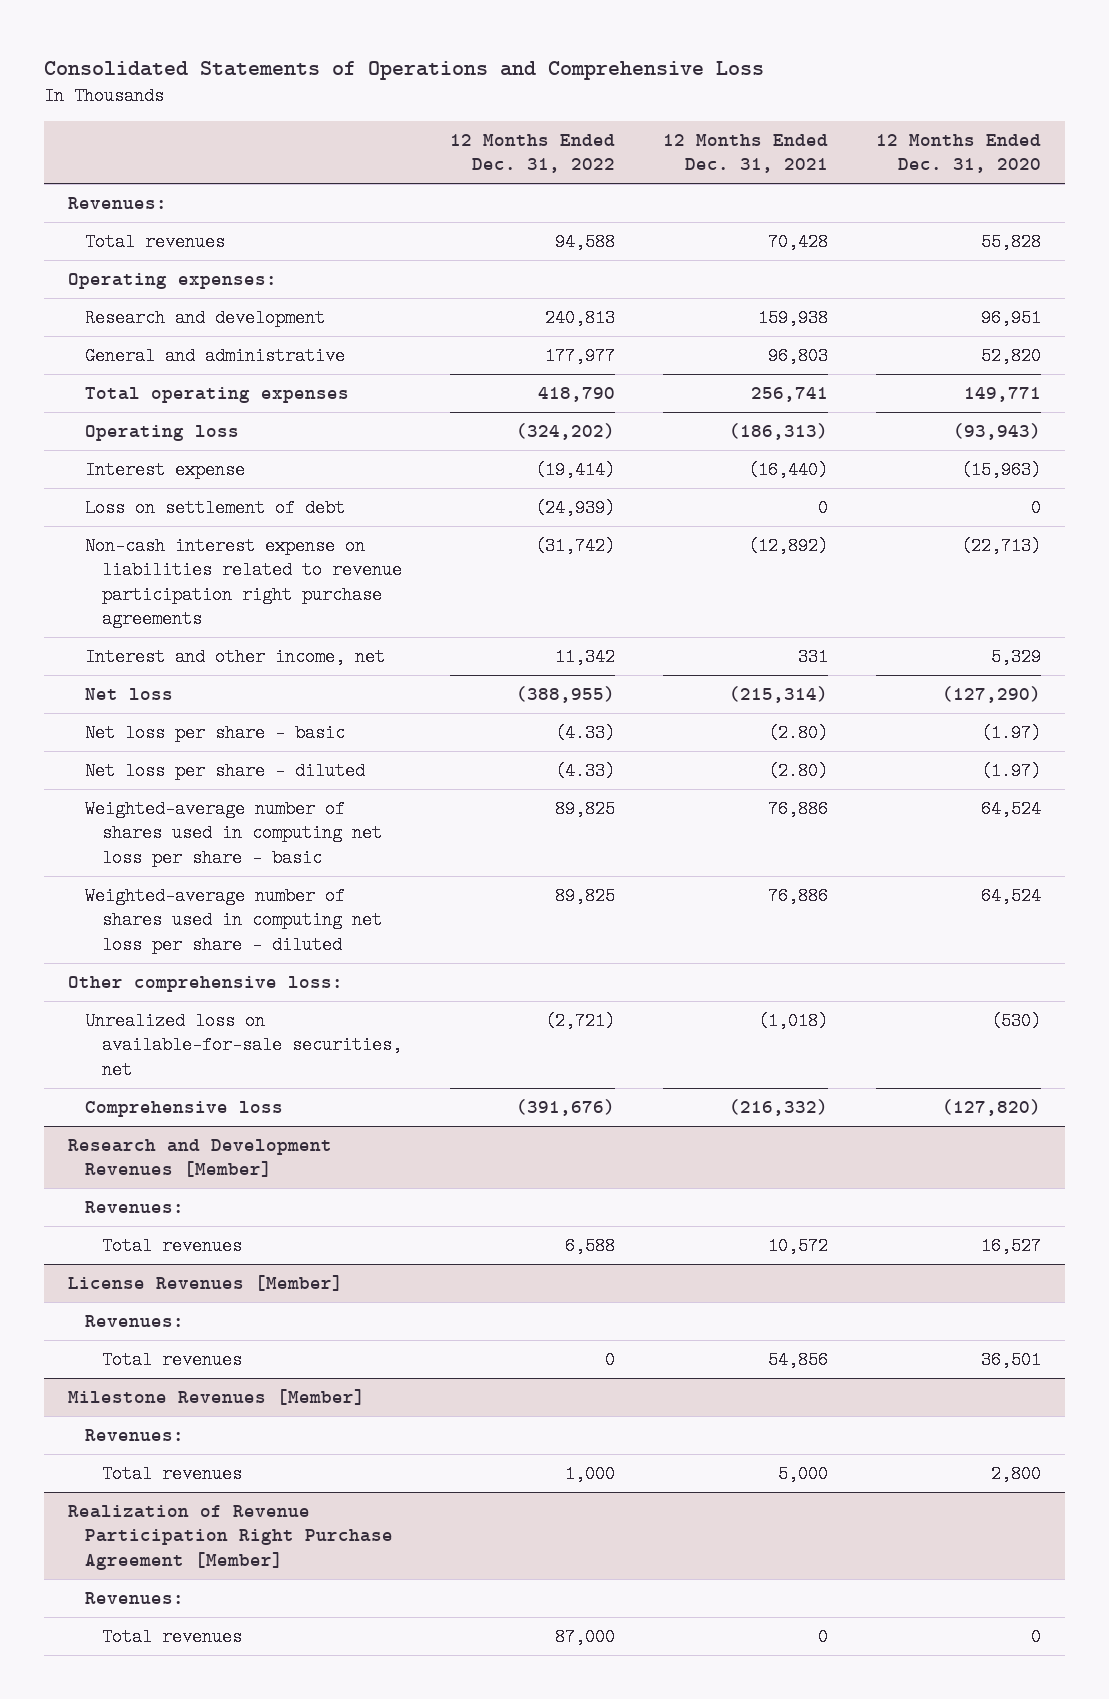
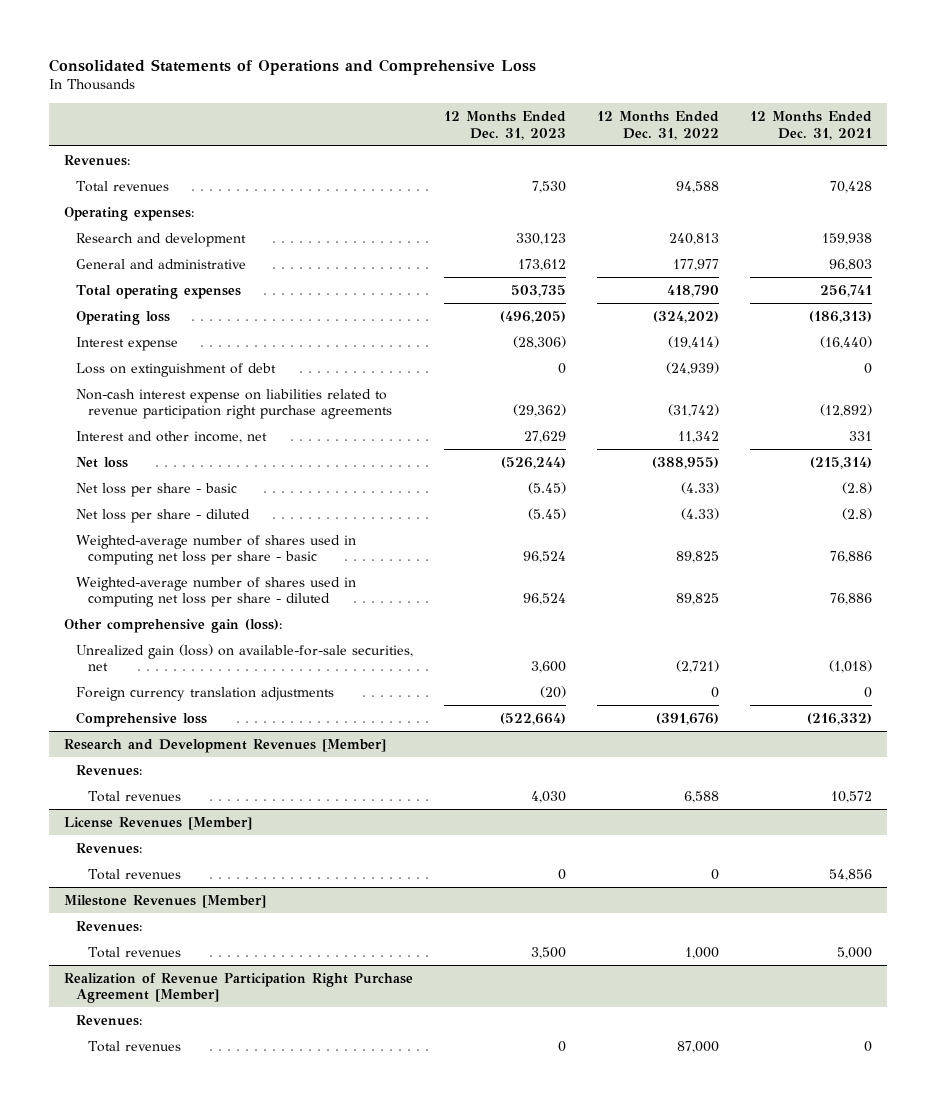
- | 12 Months Ended Dec. 31, 2022 | 12 Months Ended Dec. 31, 2021 | 12 Months Ended Dec. 31, 2020
+ | 12 Months Ended Dec. 31, 2023 | 12 Months Ended Dec. 31, 2022 | 12 Months Ended Dec. 31, 2021
- Loss on settlement of debt | (24,939) | 0 | 0
+ Loss on extinguishment of debt | 0 | (24,939) | 0
- Net loss per share - basic | (4.33) | (2.80) | (1.97)
- Net loss per share - diluted | (4.33) | (2.80) | (1.97)
+ Net loss per share - basic | (5.45) | (4.33) | (2.8)
+ Net loss per share - diluted | (5.45) | (4.33) | (2.8)
- Other comprehensive loss:
- Unrealized loss on available-for-sale securities, net | (2,721) | (1,018) | (530)
+ Other comprehensive gain (loss):
+ Unrealized gain (loss) on available-for-sale securities, net | 3,600 | (2,721) | (1,018)
+ Foreign currency translation adjustments | (20) | 0 | 0

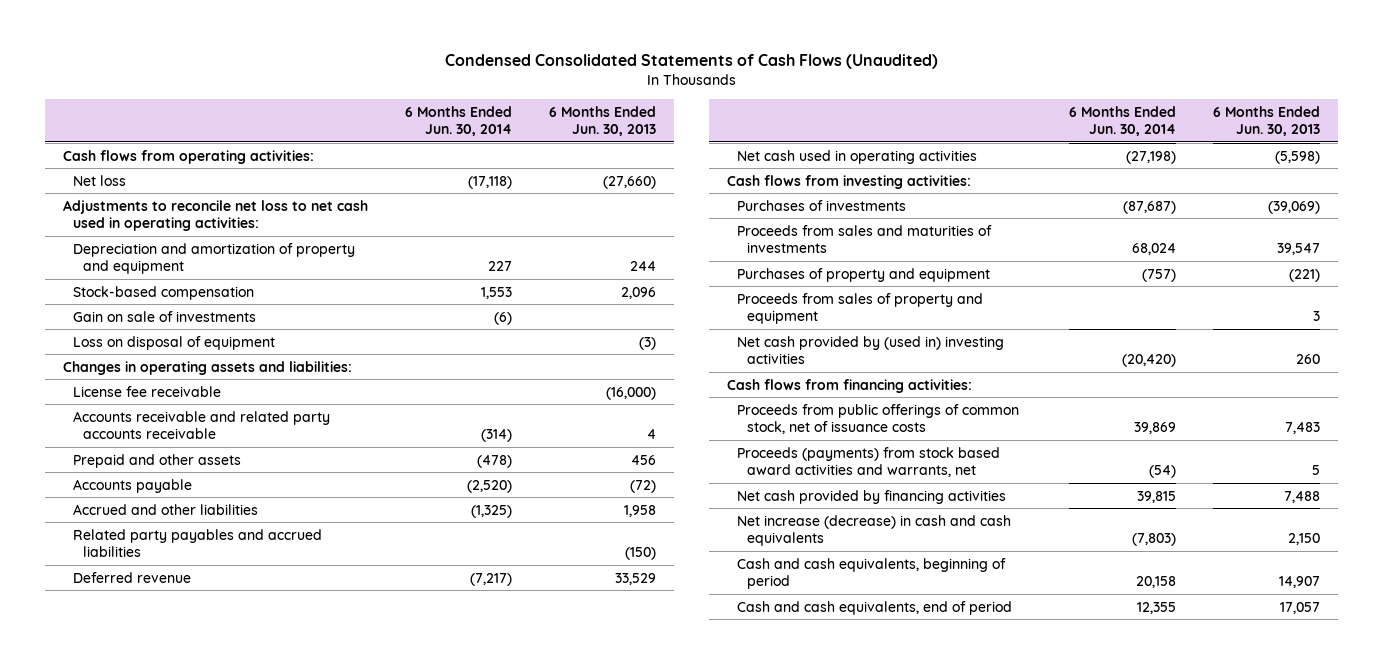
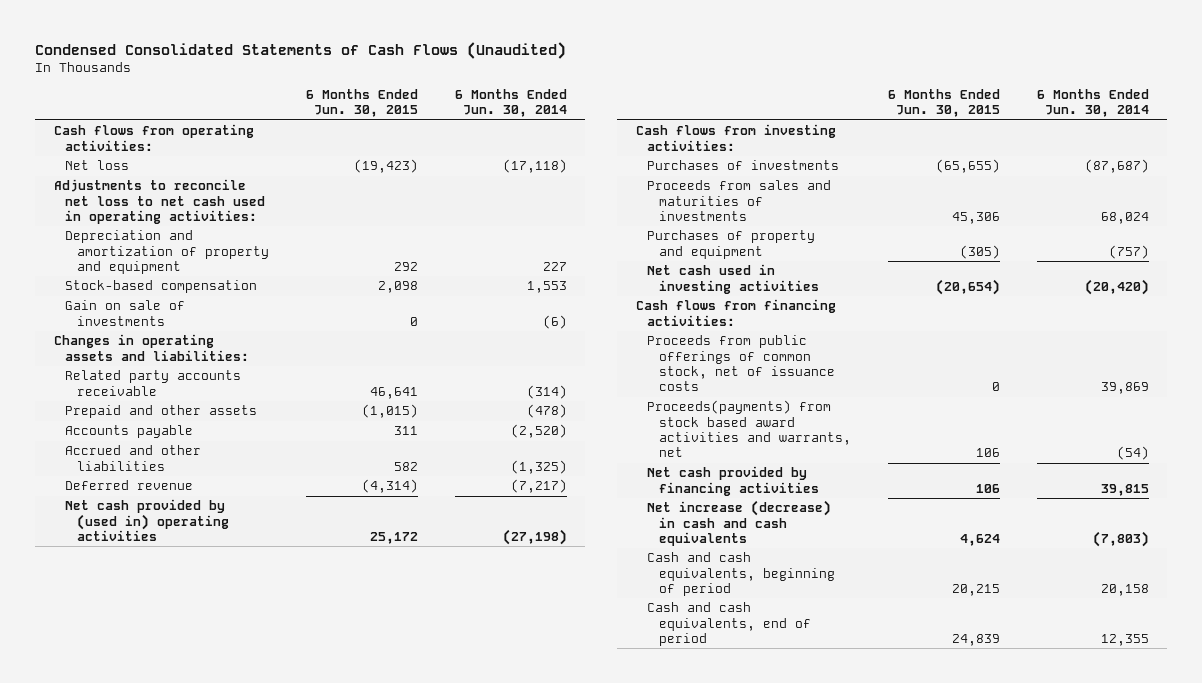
- | 6 Months Ended Jun. 30, 2014 | 6 Months Ended Jun. 30, 2013
+ | 6 Months Ended Jun. 30, 2015 | 6 Months Ended Jun. 30, 2014
- Loss on disposal of equipment | | (3)
- License fee receivable | | (16,000)
- Accounts receivable and related party accounts receivable | (314) | 4
+ Related party accounts receivable | 46,641 | (314)
- Related party payables and accrued liabilities | | (150)
- Net cash used in operating activities | (27,198) | (5,598)
+ Net cash provided by (used in) operating activities | 25,172 | (27,198)
- Proceeds from sales of property and equipment | | 3
- Net cash provided by (used in) investing activities | (20,420) | 260
+ Net cash used in investing activities | (20,654) | (20,420)
- Proceeds (payments) from stock based award activities and warrants, net | (54) | 5
+ Proceeds(payments) from stock based award activities and warrants, net | 106 | (54)

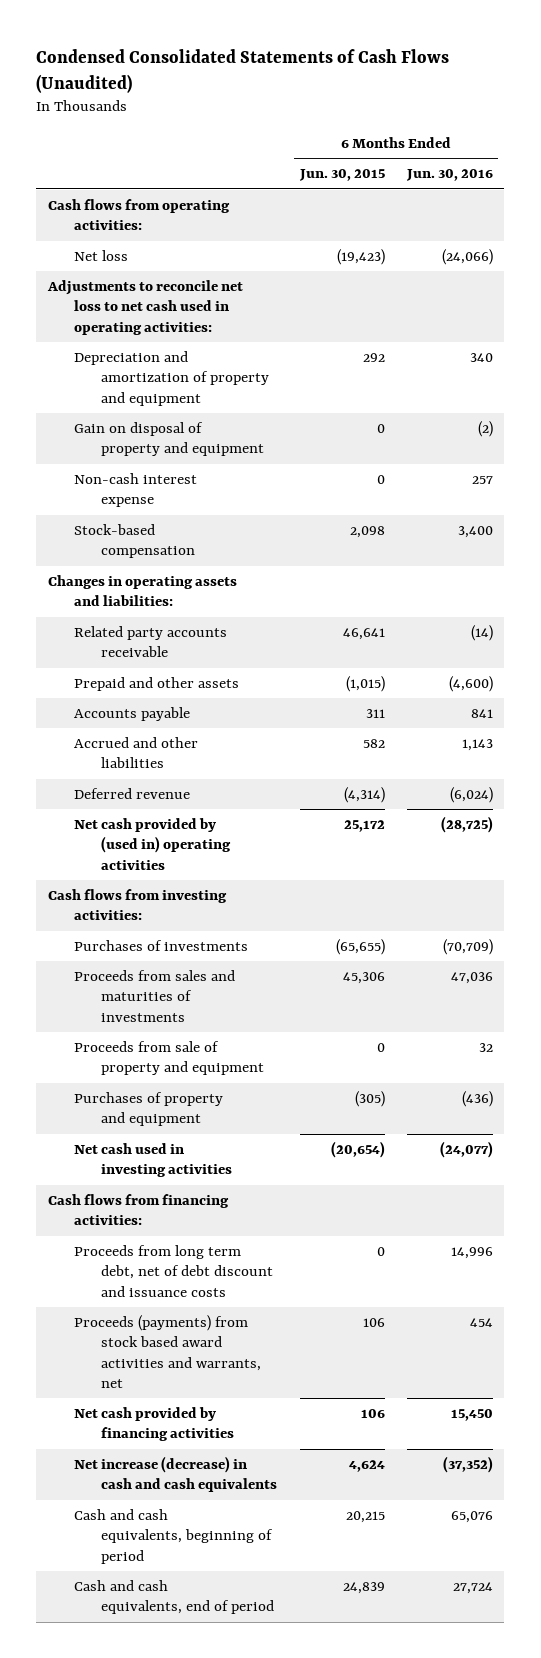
- | 6 Months Ended Jun. 30, 2015 | 6 Months Ended Jun. 30, 2014
+ | 6 Months Ended Jun. 30, 2015 | 6 Months Ended Jun. 30, 2016
+ Gain on disposal of property and equipment | 0 | (2)
+ Non-cash interest expense | 0 | 257
- Gain on sale of investments | 0 | (6)
+ Proceeds from sale of property and equipment | 0 | 32
- Proceeds from public offerings of common stock, net of issuance costs | 0 | 39,869
- Proceeds(payments) from stock based award activities and warrants, net | 106 | (54)
+ Proceeds from long term debt, net of debt discount and issuance costs | 0 | 14,996
+ Proceeds (payments) from stock based award activities and warrants, net | 106 | 454

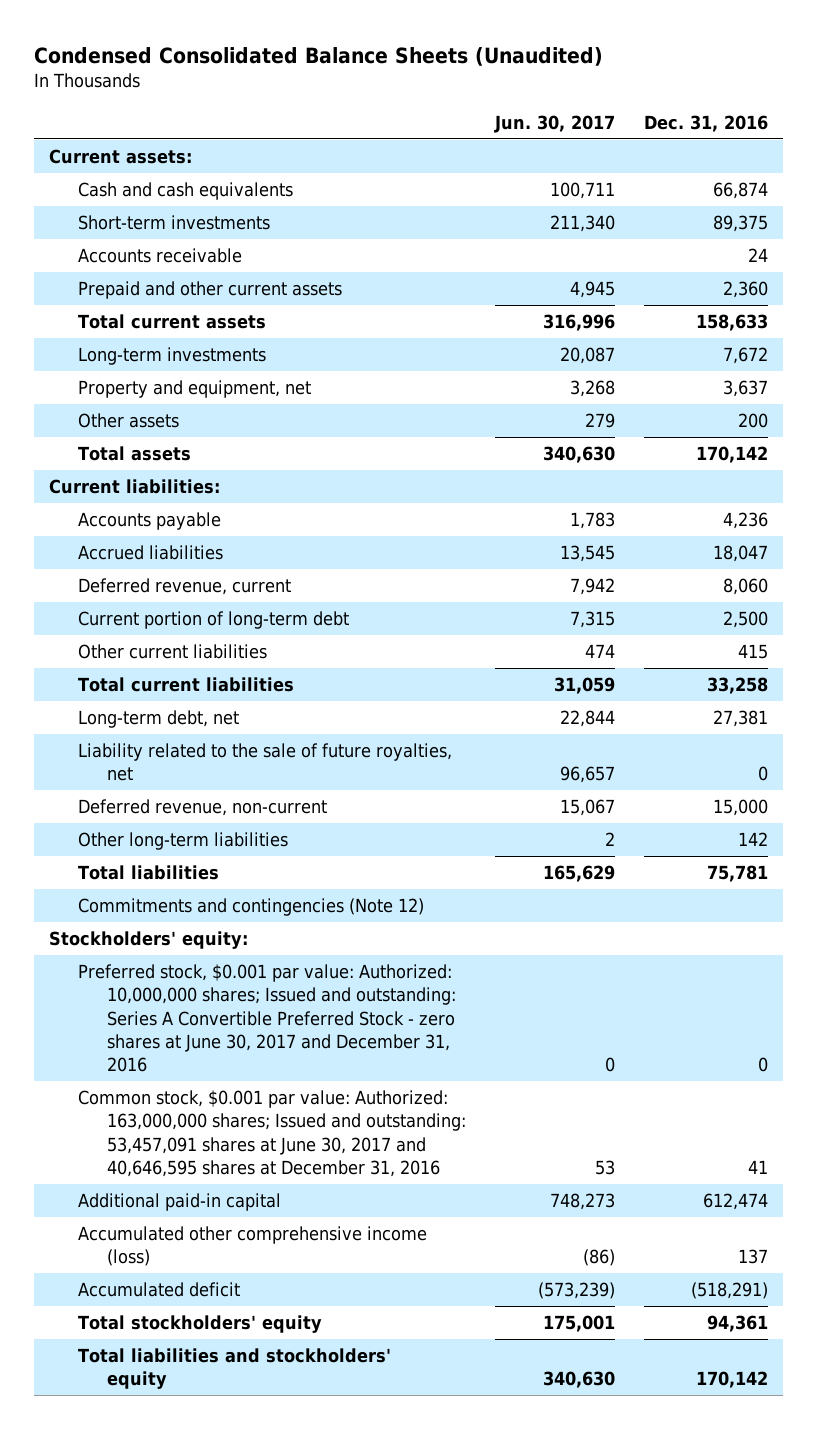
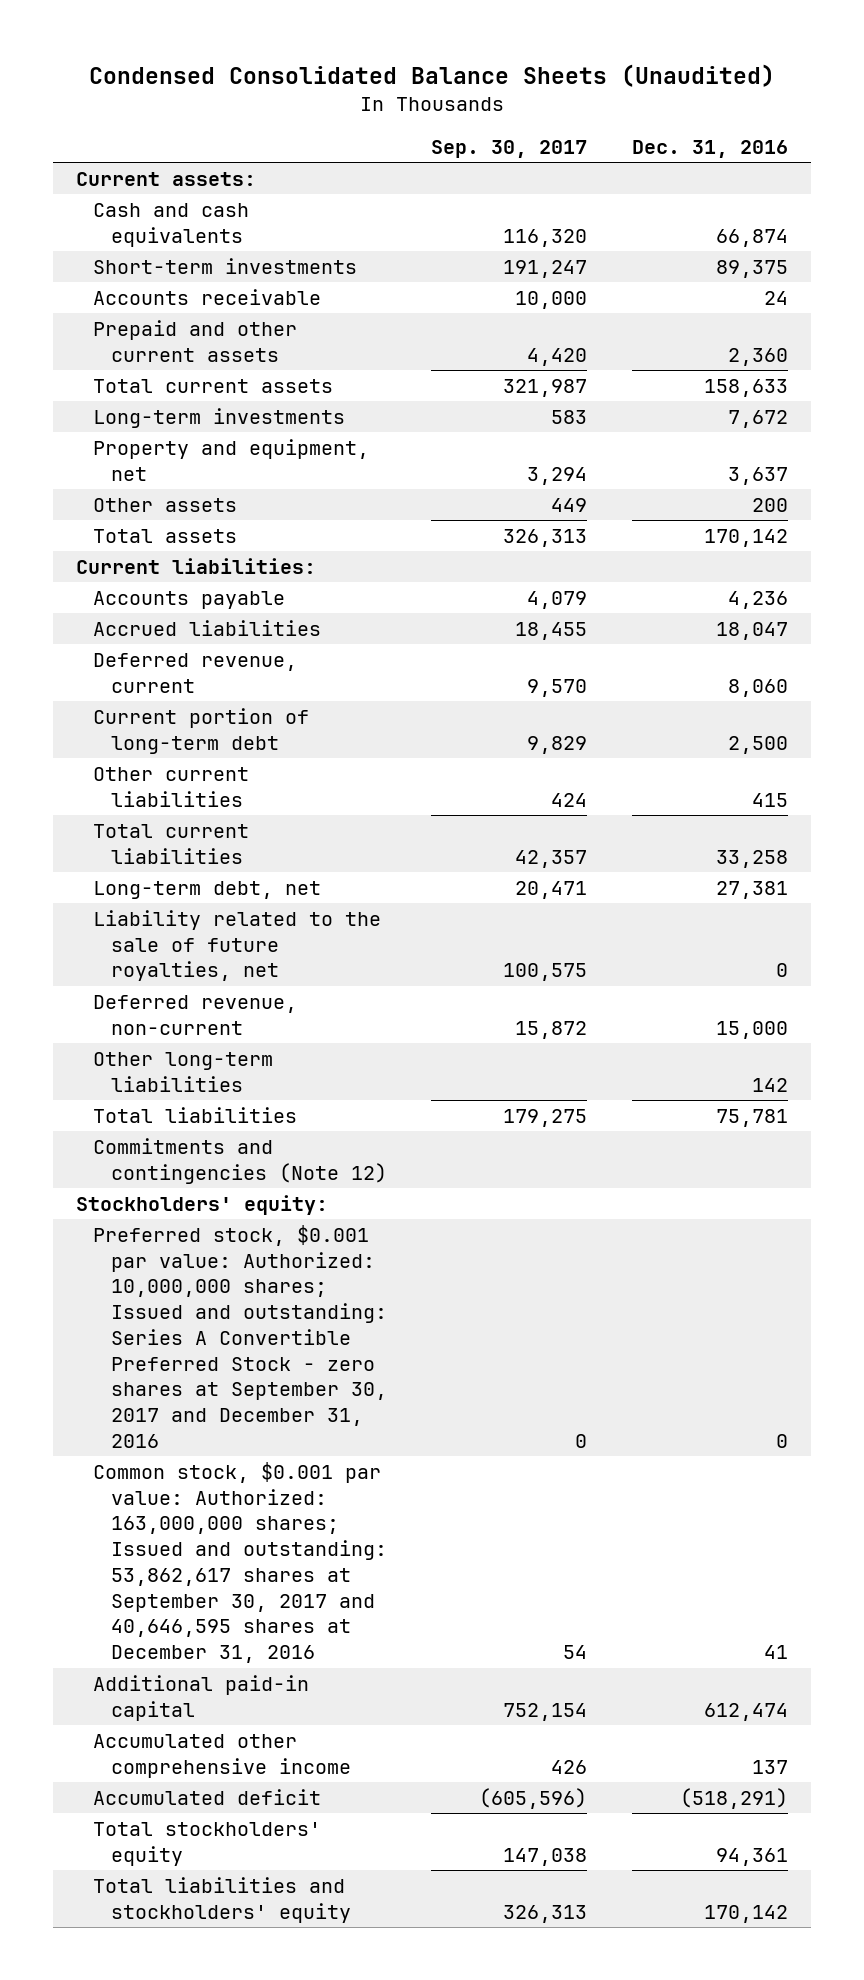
- | Jun. 30, 2017 | Dec. 31, 2016
+ | Sep. 30, 2017 | Dec. 31, 2016
- Preferred stock, $0.001 par value: Authorized: 10,000,000 shares; Issued and outstanding: Series A Convertible Preferred Stock - zero shares at June 30, 2017 and December 31, 2016 | 0 | 0
- Common stock, $0.001 par value: Authorized: 163,000,000 shares; Issued and outstanding: 53,457,091 shares at June 30, 2017 and 40,646,595 shares at December 31, 2016 | 53 | 41
+ Preferred stock, $0.001 par value: Authorized: 10,000,000 shares; Issued and outstanding: Series A Convertible Preferred Stock - zero shares at September 30, 2017 and December 31, 2016 | 0 | 0
+ Common stock, $0.001 par value: Authorized: 163,000,000 shares; Issued and outstanding: 53,862,617 shares at September 30, 2017 and 40,646,595 shares at December 31, 2016 | 54 | 41
- Accumulated other comprehensive income (loss) | (86) | 137
+ Accumulated other comprehensive income | 426 | 137

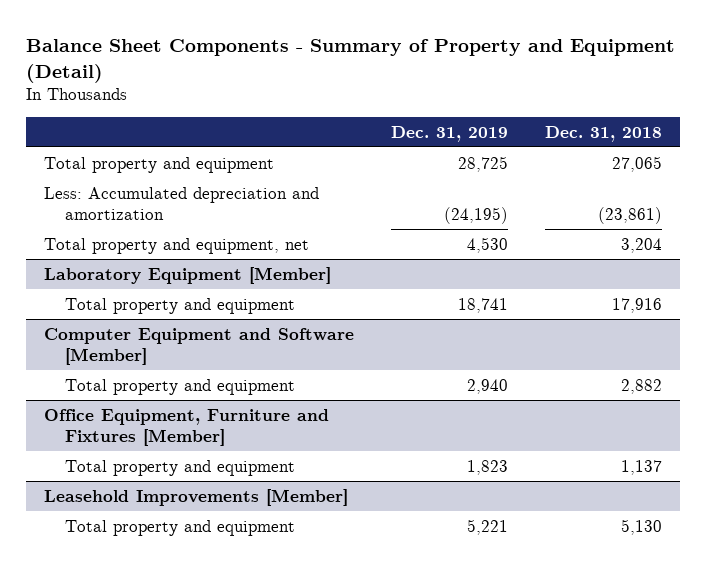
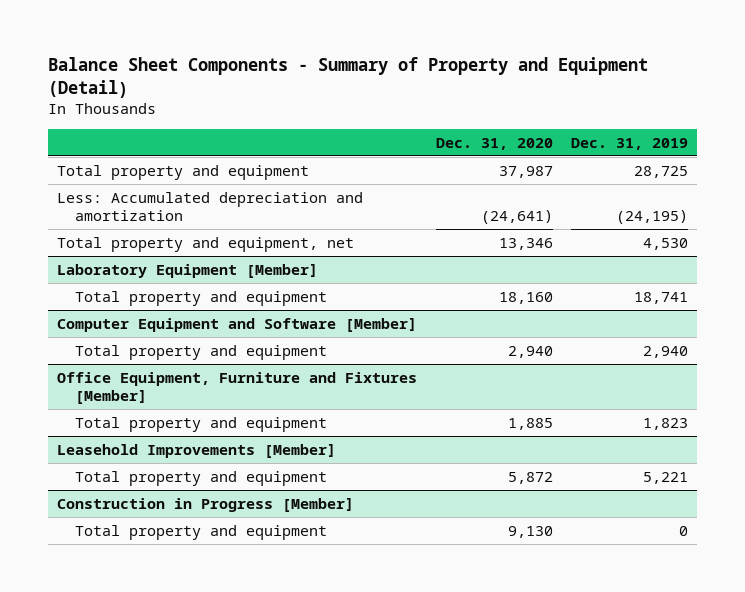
- | Dec. 31, 2019 | Dec. 31, 2018
+ | Dec. 31, 2020 | Dec. 31, 2019
+ Construction in Progress [Member]
+ Total property and equipment | 9,130 | 0

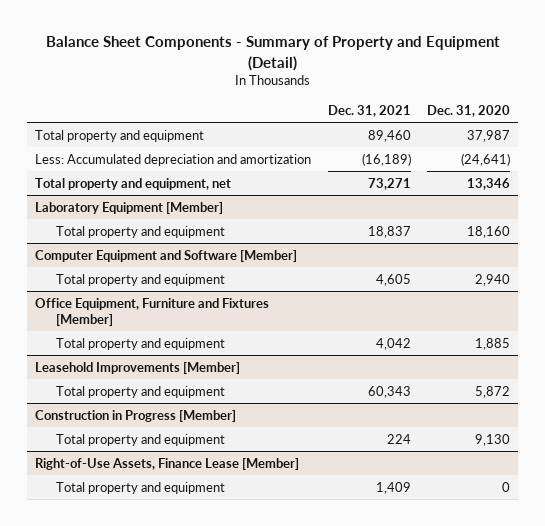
- | Dec. 31, 2020 | Dec. 31, 2019
+ | Dec. 31, 2021 | Dec. 31, 2020
+ Right-of-Use Assets, Finance Lease [Member]
+ Total property and equipment | 1,409 | 0

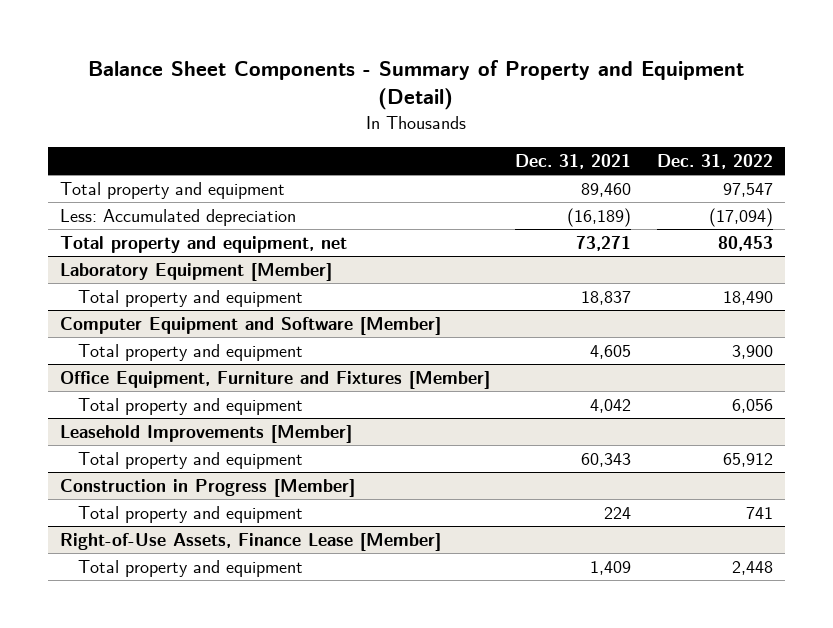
- | Dec. 31, 2021 | Dec. 31, 2020
+ | Dec. 31, 2021 | Dec. 31, 2022
- Less: Accumulated depreciation and amortization | (16,189) | (24,641)
+ Less: Accumulated depreciation | (16,189) | (17,094)

